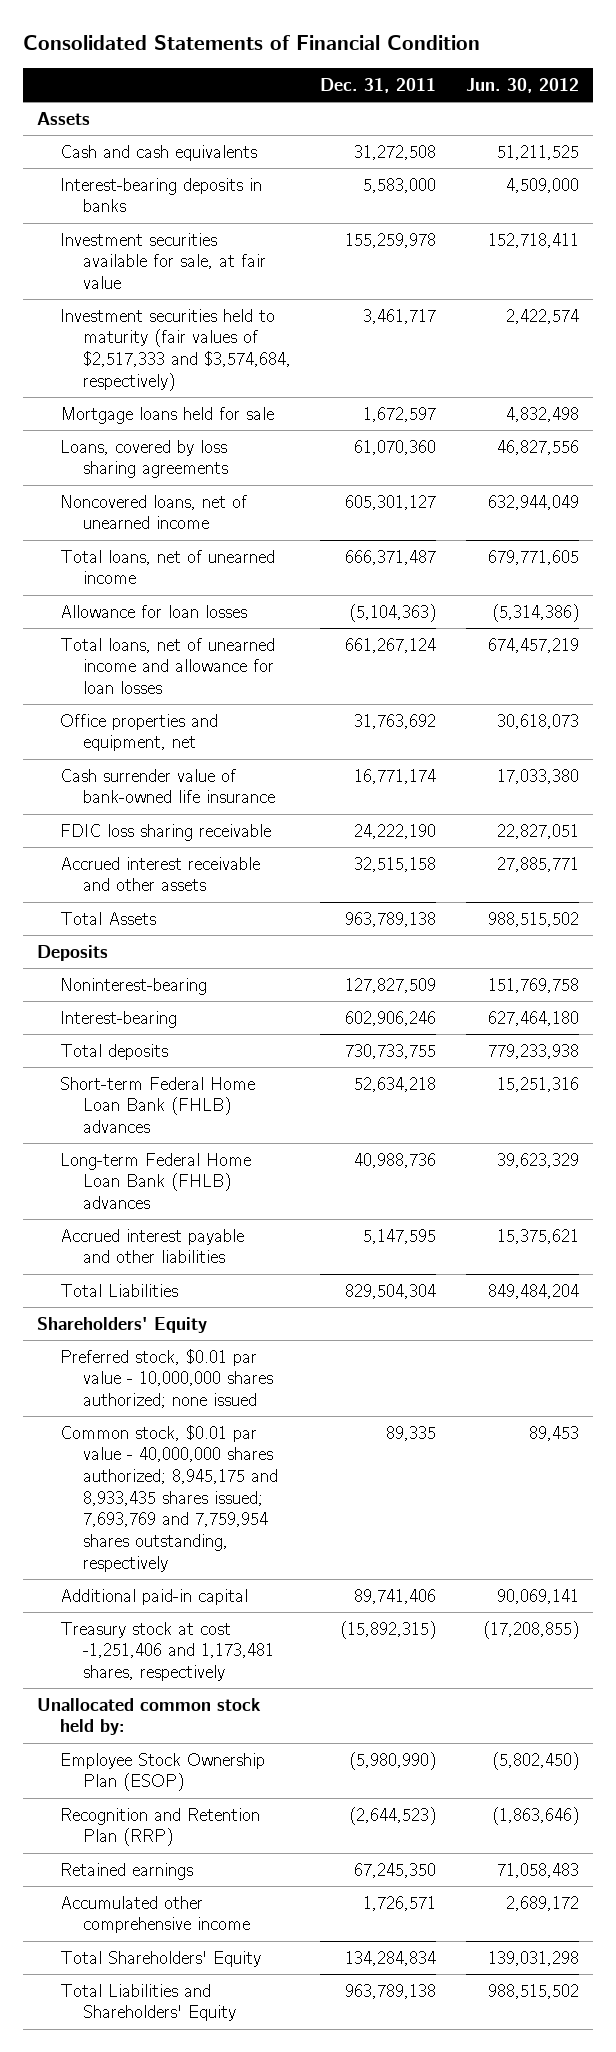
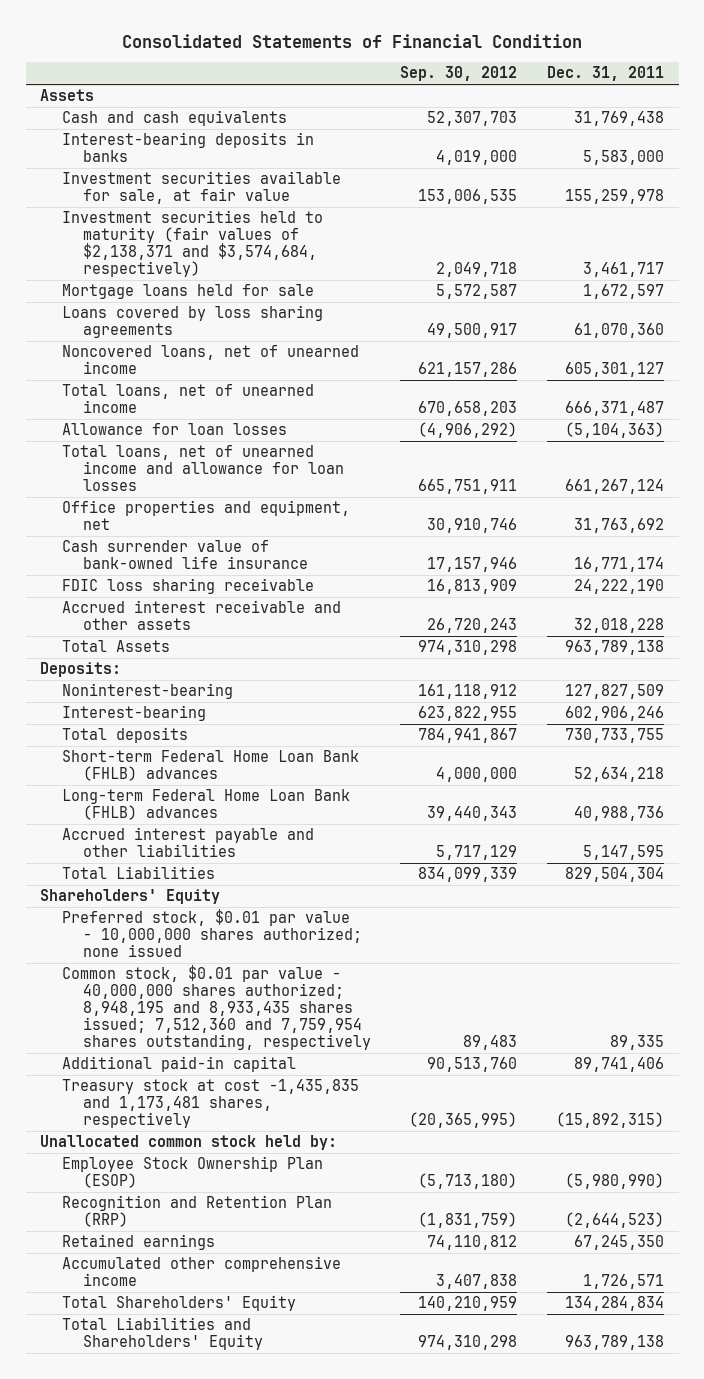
- | Dec. 31, 2011 | Jun. 30, 2012
+ | Sep. 30, 2012 | Dec. 31, 2011
- Cash and cash equivalents | 31,272,508 | 51,211,525
+ Cash and cash equivalents | 52,307,703 | 31,769,438
- Investment securities held to maturity (fair values of $2,517,333 and $3,574,684, respectively) | 3,461,717 | 2,422,574
+ Investment securities held to maturity (fair values of $2,138,371 and $3,574,684, respectively) | 2,049,718 | 3,461,717
- Loans, covered by loss sharing agreements | 61,070,360 | 46,827,556
+ Loans covered by loss sharing agreements | 49,500,917 | 61,070,360
- Accrued interest receivable and other assets | 32,515,158 | 27,885,771
+ Accrued interest receivable and other assets | 26,720,243 | 32,018,228
- Deposits
+ Deposits:
- Common stock, $0.01 par value - 40,000,000 shares authorized; 8,945,175 and 8,933,435 shares issued; 7,693,769 and 7,759,954 shares outstanding, respectively | 89,335 | 89,453
+ Common stock, $0.01 par value - 40,000,000 shares authorized; 8,948,195 and 8,933,435 shares issued; 7,512,360 and 7,759,954 shares outstanding, respectively | 89,483 | 89,335
- Treasury stock at cost -1,251,406 and 1,173,481 shares, respectively | (15,892,315) | (17,208,855)
+ Treasury stock at cost -1,435,835 and 1,173,481 shares, respectively | (20,365,995) | (15,892,315)

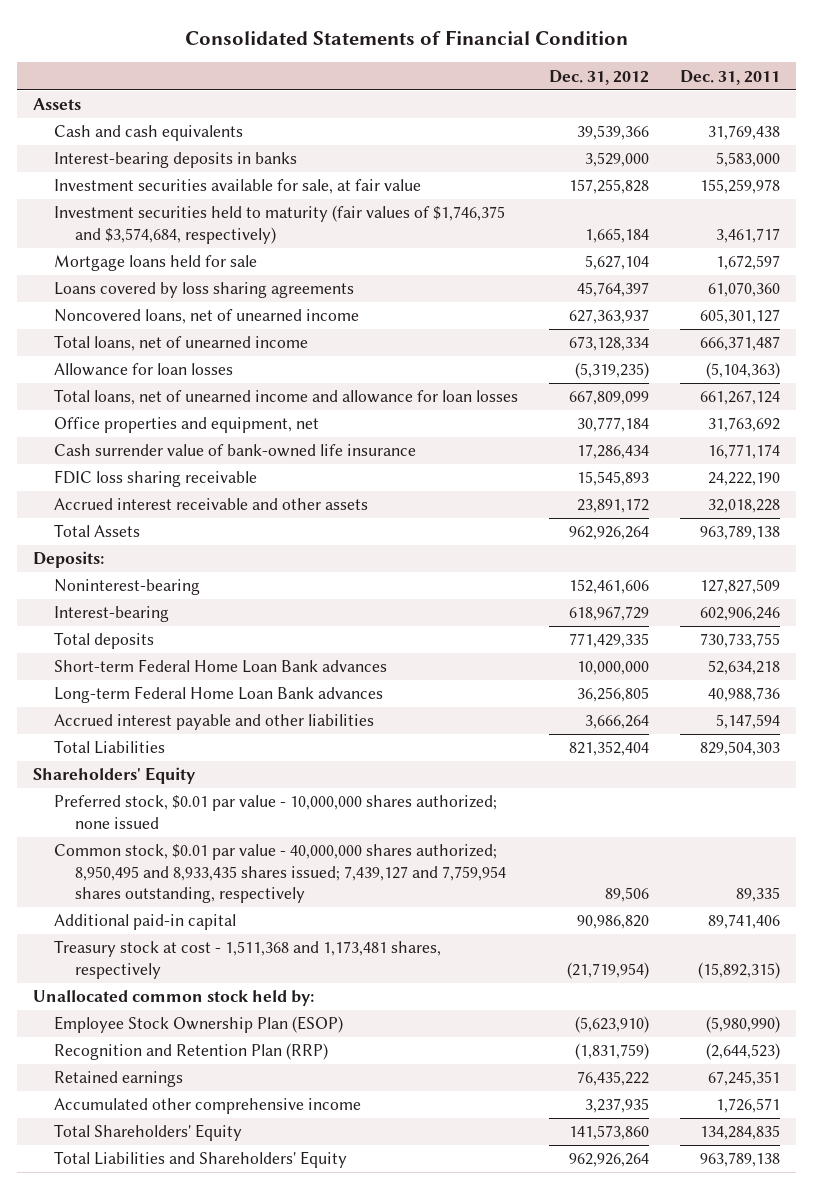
- | Sep. 30, 2012 | Dec. 31, 2011
+ | Dec. 31, 2012 | Dec. 31, 2011
- Investment securities held to maturity (fair values of $2,138,371 and $3,574,684, respectively) | 2,049,718 | 3,461,717
+ Investment securities held to maturity (fair values of $1,746,375 and $3,574,684, respectively) | 1,665,184 | 3,461,717
- Short-term Federal Home Loan Bank (FHLB) advances | 4,000,000 | 52,634,218
- Long-term Federal Home Loan Bank (FHLB) advances | 39,440,343 | 40,988,736
- Accrued interest payable and other liabilities | 5,717,129 | 5,147,595
- Total Liabilities | 834,099,339 | 829,504,304
+ Short-term Federal Home Loan Bank advances | 10,000,000 | 52,634,218
+ Long-term Federal Home Loan Bank advances | 36,256,805 | 40,988,736
+ Accrued interest payable and other liabilities | 3,666,264 | 5,147,594
+ Total Liabilities | 821,352,404 | 829,504,303
- Common stock, $0.01 par value - 40,000,000 shares authorized; 8,948,195 and 8,933,435 shares issued; 7,512,360 and 7,759,954 shares outstanding, respectively | 89,483 | 89,335
+ Common stock, $0.01 par value - 40,000,000 shares authorized; 8,950,495 and 8,933,435 shares issued; 7,439,127 and 7,759,954 shares outstanding, respectively | 89,506 | 89,335
- Treasury stock at cost -1,435,835 and 1,173,481 shares, respectively | (20,365,995) | (15,892,315)
+ Treasury stock at cost - 1,511,368 and 1,173,481 shares, respectively | (21,719,954) | (15,892,315)
- Retained earnings | 74,110,812 | 67,245,350
+ Retained earnings | 76,435,222 | 67,245,351
- Total Shareholders' Equity | 140,210,959 | 134,284,834
+ Total Shareholders' Equity | 141,573,860 | 134,284,835

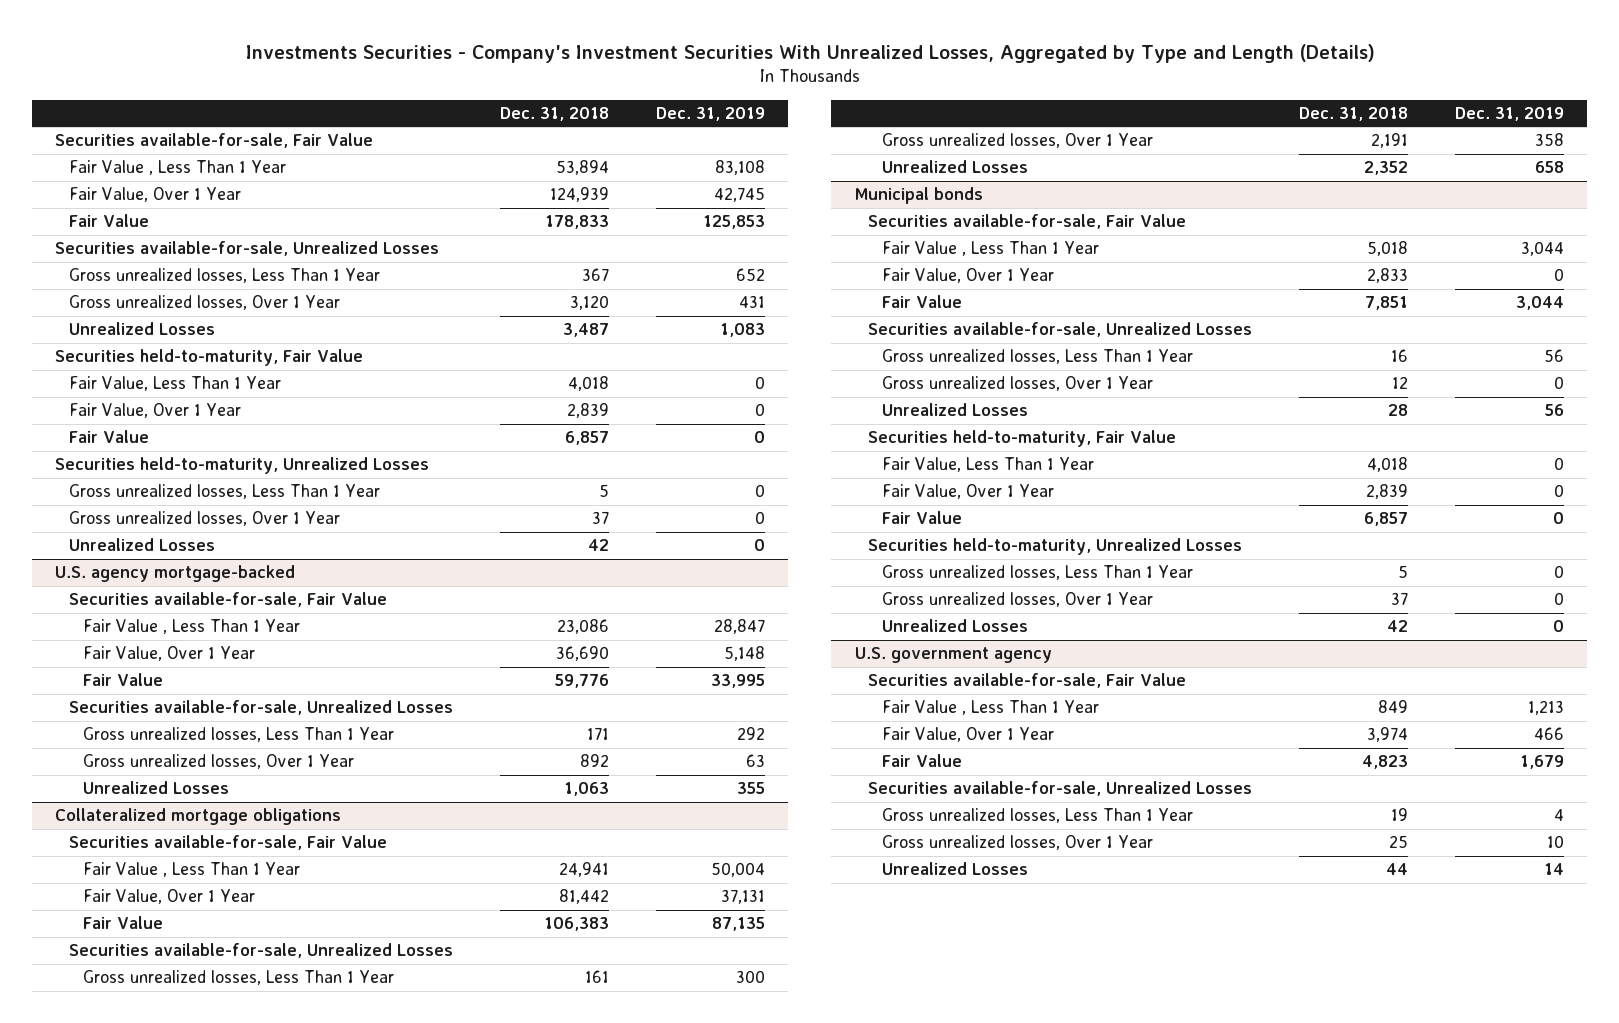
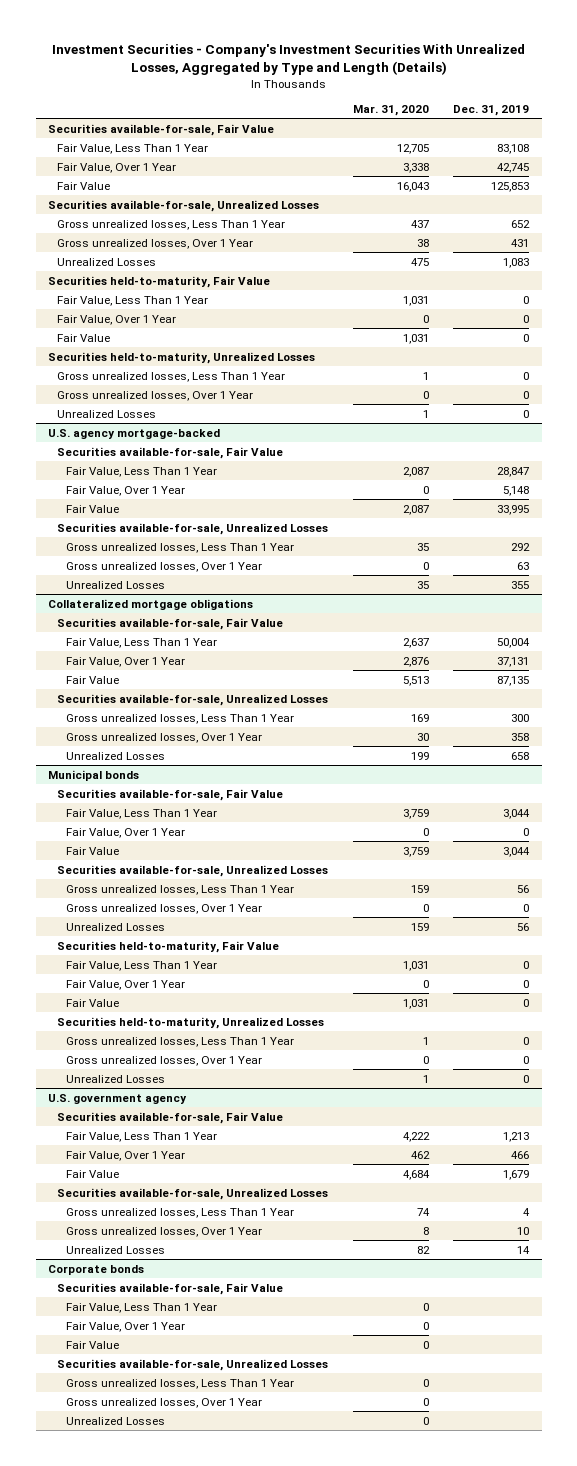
- Investments Securities - Company's Investment Securities With Unrealized Losses, Aggregated by Type and Length (Details)
+ Investment Securities - Company's Investment Securities With Unrealized Losses, Aggregated by Type and Length (Details)
- | Dec. 31, 2018 | Dec. 31, 2019
+ | Mar. 31, 2020 | Dec. 31, 2019
- Fair Value , Less Than 1 Year | 53,894 | 83,108
+ Fair Value, Less Than 1 Year | 12,705 | 83,108
@ U.S. agency mortgage-backed
- Fair Value , Less Than 1 Year | 23,086 | 28,847
+ Fair Value, Less Than 1 Year | 2,087 | 28,847
@ Collateralized mortgage obligations
- Fair Value , Less Than 1 Year | 24,941 | 50,004
+ Fair Value, Less Than 1 Year | 2,637 | 50,004
@ Municipal bonds
- Fair Value , Less Than 1 Year | 5,018 | 3,044
+ Fair Value, Less Than 1 Year | 3,759 | 3,044
@ U.S. government agency
- Fair Value , Less Than 1 Year | 849 | 1,213
+ Fair Value, Less Than 1 Year | 4,222 | 1,213
+ Corporate bonds
+ Securities available-for-sale, Fair Value
+ Fair Value, Less Than 1 Year | 0 |
+ Fair Value, Over 1 Year | 0 |
+ Fair Value | 0 |
+ Securities available-for-sale, Unrealized Losses
+ Gross unrealized losses, Less Than 1 Year | 0 |
+ Gross unrealized losses, Over 1 Year | 0 |
+ Unrealized Losses | 0 |

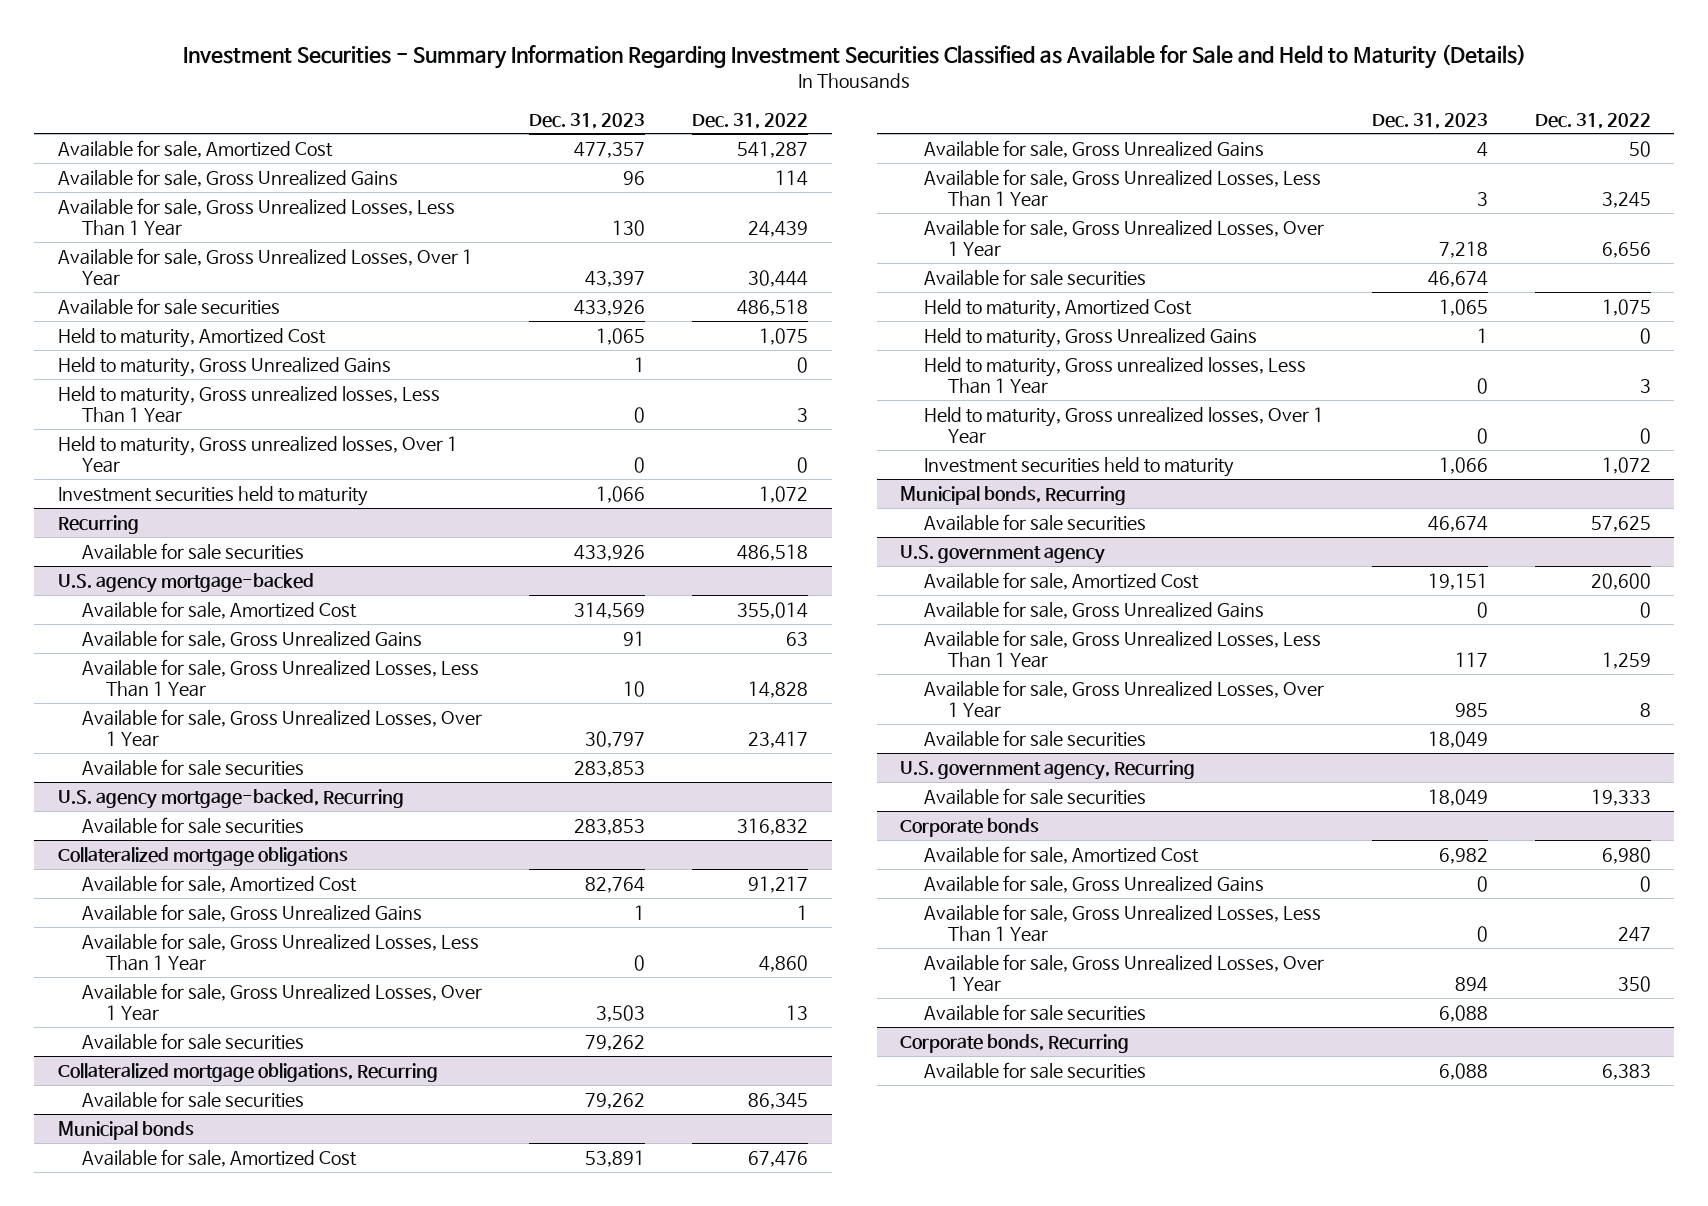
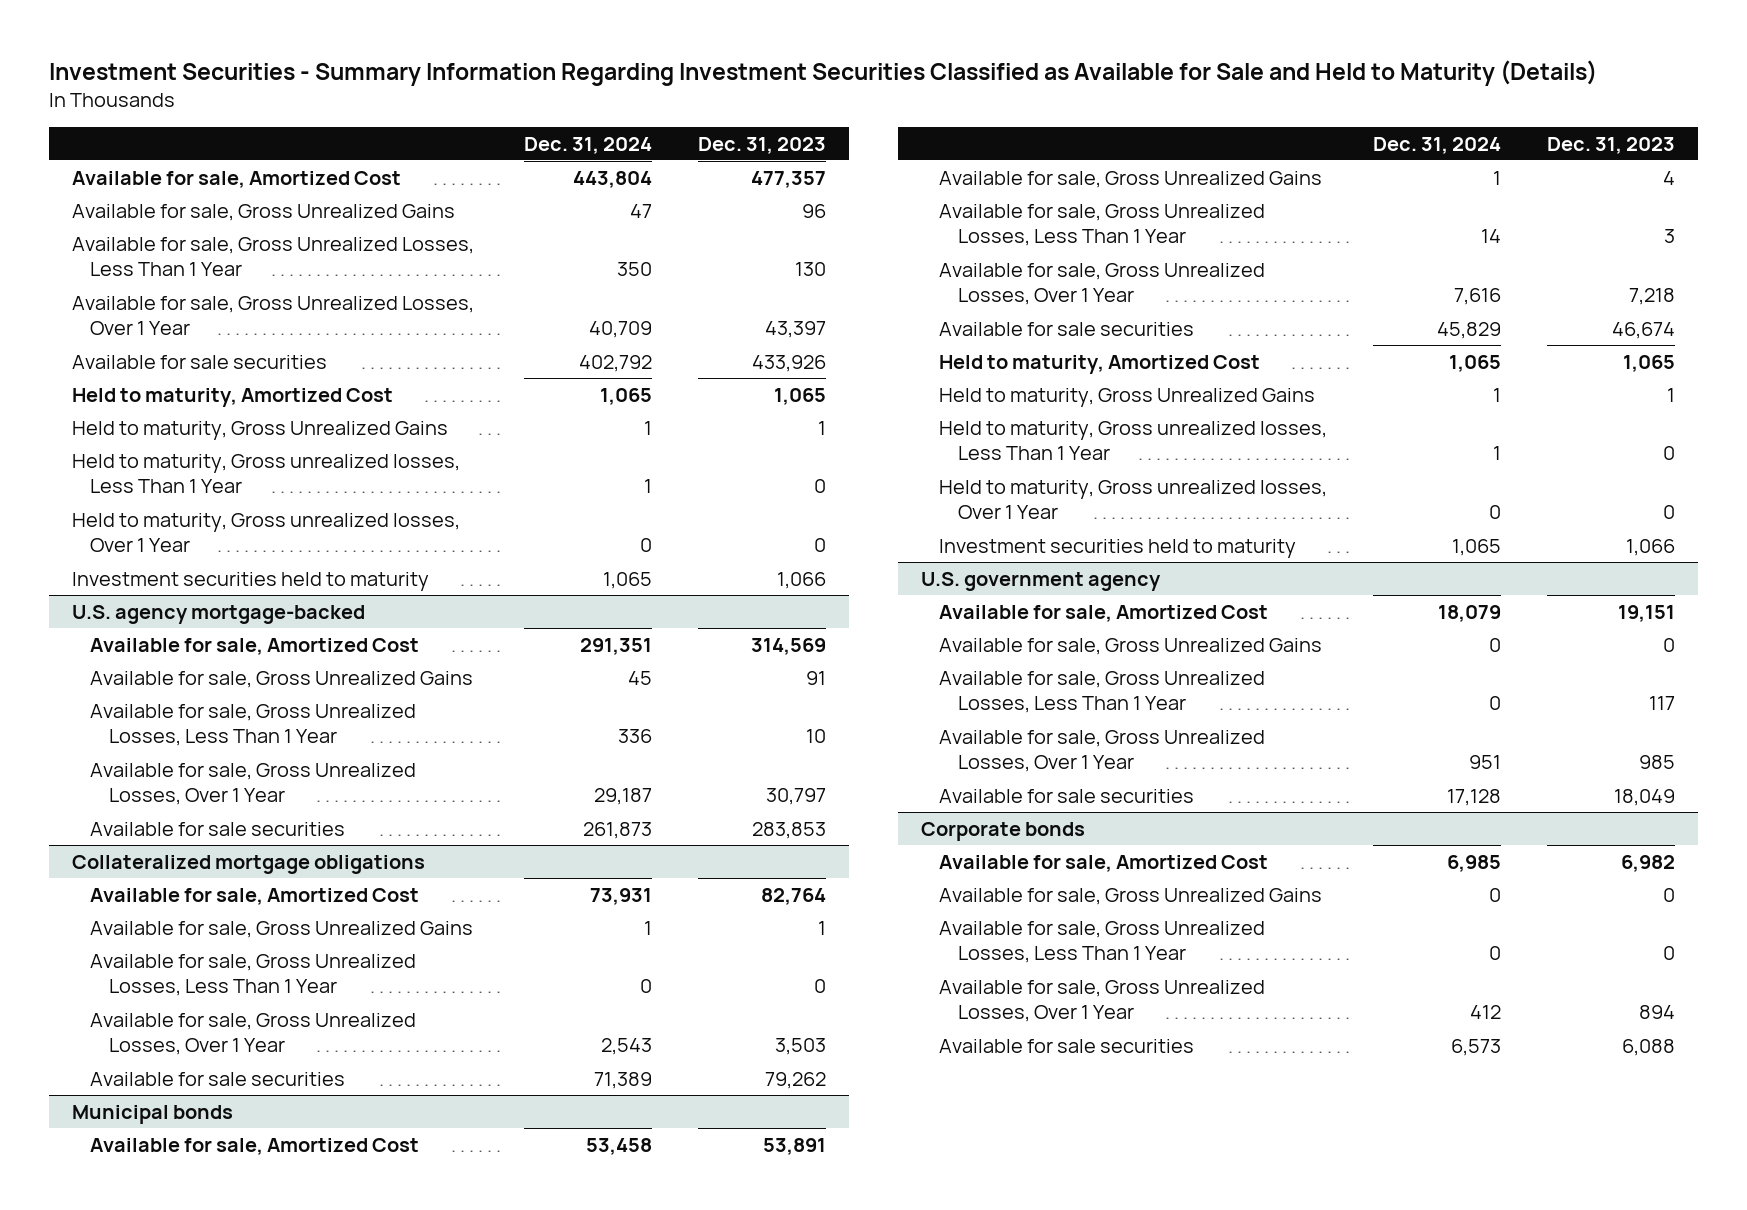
- | Dec. 31, 2023 | Dec. 31, 2022
+ | Dec. 31, 2024 | Dec. 31, 2023
- Recurring
- Available for sale securities | 433,926 | 486,518
- U.S. agency mortgage-backed, Recurring
- Available for sale securities | 283,853 | 316,832
- Collateralized mortgage obligations, Recurring
- Available for sale securities | 79,262 | 86,345
- Municipal bonds, Recurring
- Available for sale securities | 46,674 | 57,625
- U.S. government agency, Recurring
- Available for sale securities | 18,049 | 19,333
- Corporate bonds, Recurring
- Available for sale securities | 6,088 | 6,383

